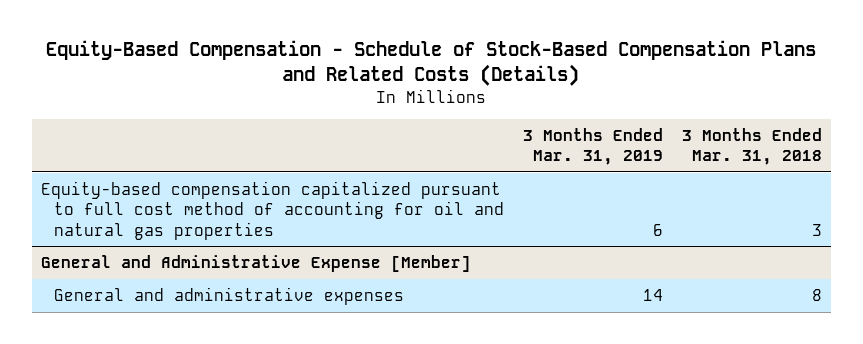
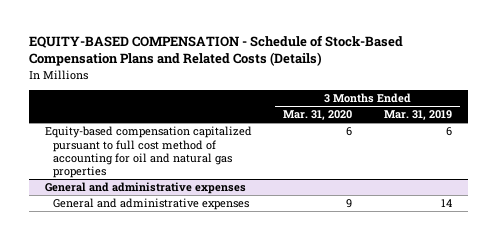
- Equity-Based Compensation - Schedule of Stock-Based Compensation Plans and Related Costs (Details)
+ EQUITY-BASED COMPENSATION - Schedule of Stock-Based Compensation Plans and Related Costs (Details)
- | 3 Months Ended Mar. 31, 2019 | 3 Months Ended Mar. 31, 2018
+ | 3 Months Ended Mar. 31, 2020 | 3 Months Ended Mar. 31, 2019
- General and Administrative Expense [Member]
+ General and administrative expenses

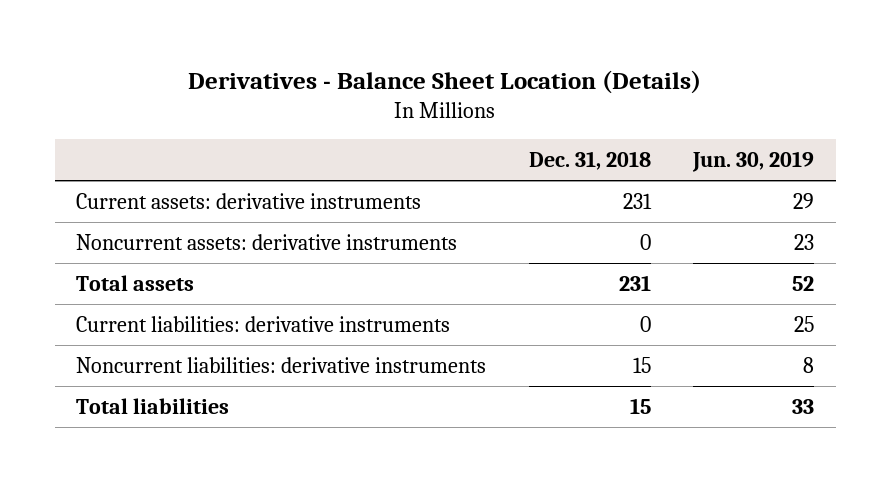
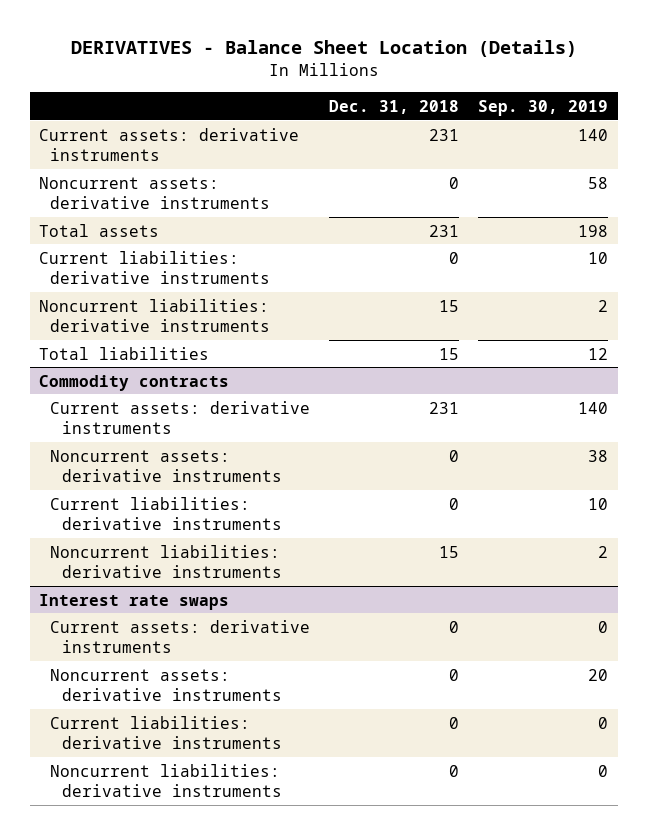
- Derivatives - Balance Sheet Location (Details)
+ DERIVATIVES - Balance Sheet Location (Details)
- | Dec. 31, 2018 | Jun. 30, 2019
+ | Dec. 31, 2018 | Sep. 30, 2019
+ Commodity contracts
+ Current assets: derivative instruments | 231 | 140
+ Noncurrent assets: derivative instruments | 0 | 38
+ Current liabilities: derivative instruments | 0 | 10
+ Noncurrent liabilities: derivative instruments | 15 | 2
+ Interest rate swaps
+ Current assets: derivative instruments | 0 | 0
+ Noncurrent assets: derivative instruments | 0 | 20
+ Current liabilities: derivative instruments | 0 | 0
+ Noncurrent liabilities: derivative instruments | 0 | 0

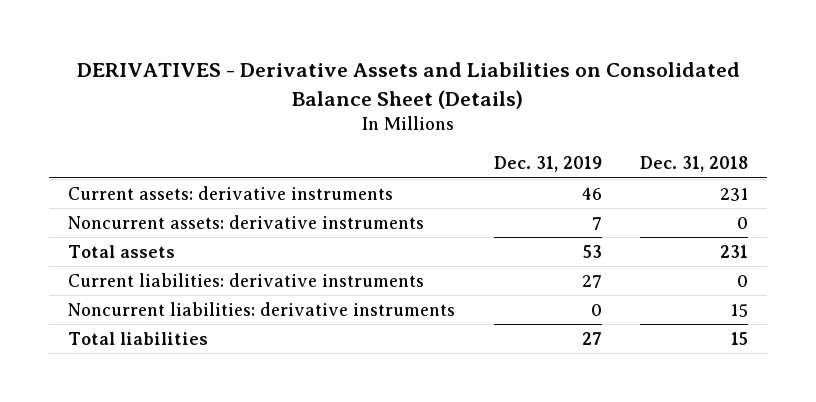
- DERIVATIVES - Balance Sheet Location (Details)
+ DERIVATIVES - Derivative Assets and Liabilities on Consolidated Balance Sheet (Details)
- | Dec. 31, 2018 | Sep. 30, 2019
+ | Dec. 31, 2019 | Dec. 31, 2018
- Commodity contracts
- Current assets: derivative instruments | 231 | 140
- Noncurrent assets: derivative instruments | 0 | 38
- Current liabilities: derivative instruments | 0 | 10
- Noncurrent liabilities: derivative instruments | 15 | 2
- Interest rate swaps
- Current assets: derivative instruments | 0 | 0
- Noncurrent assets: derivative instruments | 0 | 20
- Current liabilities: derivative instruments | 0 | 0
- Noncurrent liabilities: derivative instruments | 0 | 0

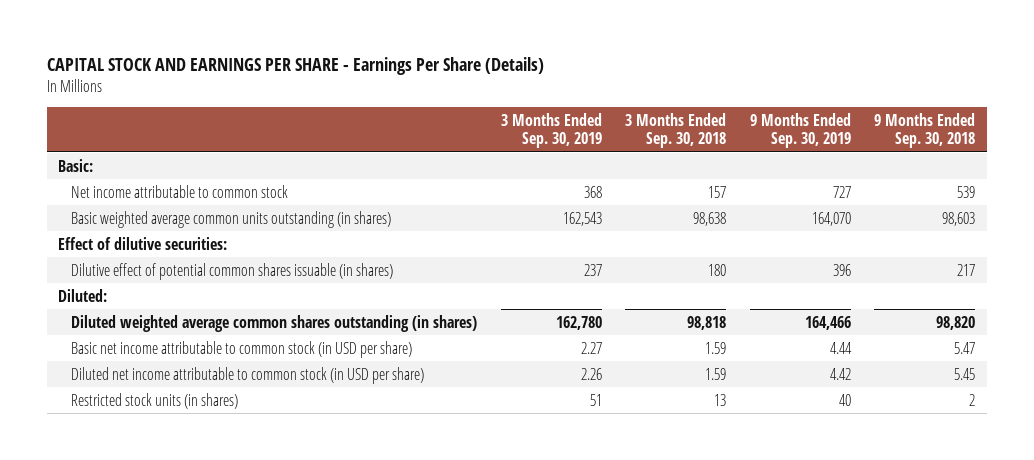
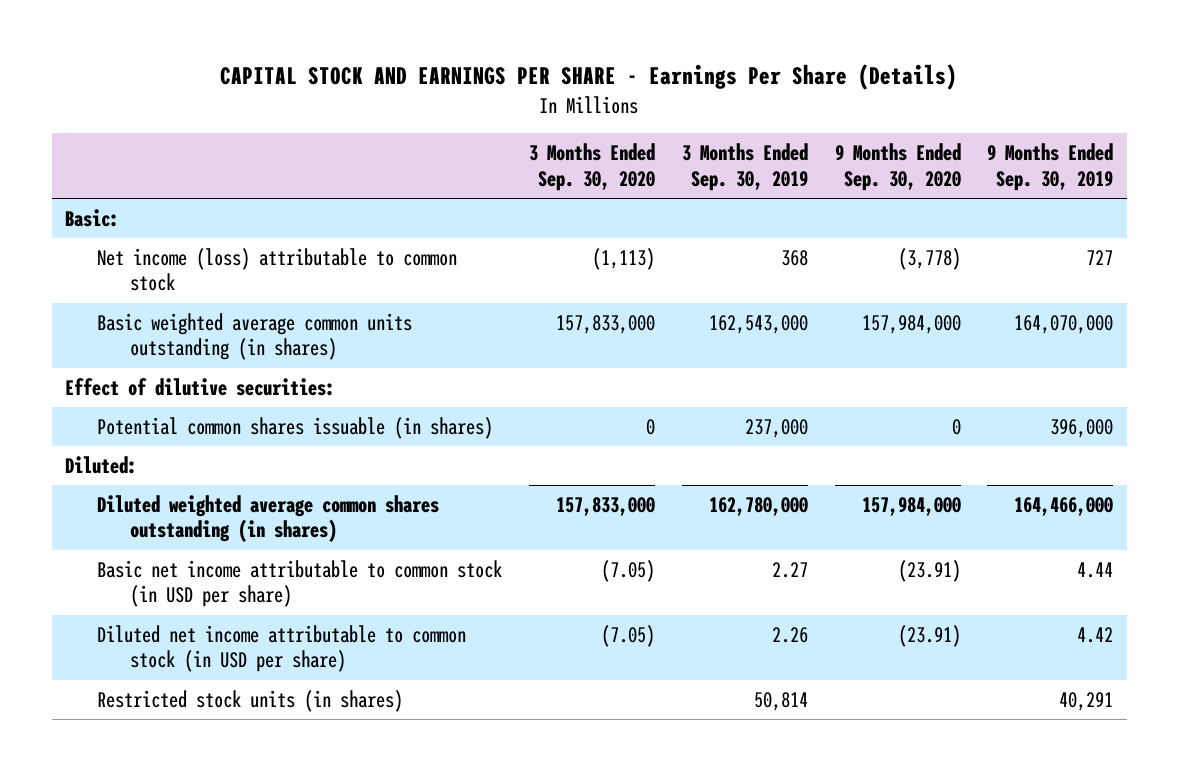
- | 3 Months Ended Sep. 30, 2019 | 3 Months Ended Sep. 30, 2018 | 9 Months Ended Sep. 30, 2019 | 9 Months Ended Sep. 30, 2018
+ | 3 Months Ended Sep. 30, 2020 | 3 Months Ended Sep. 30, 2019 | 9 Months Ended Sep. 30, 2020 | 9 Months Ended Sep. 30, 2019
- Net income attributable to common stock | 368 | 157 | 727 | 539
- Basic weighted average common units outstanding (in shares) | 162,543 | 98,638 | 164,070 | 98,603
+ Net income (loss) attributable to common stock | (1,113) | 368 | (3,778) | 727
+ Basic weighted average common units outstanding (in shares) | 157,833,000 | 162,543,000 | 157,984,000 | 164,070,000
- Dilutive effect of potential common shares issuable (in shares) | 237 | 180 | 396 | 217
+ Potential common shares issuable (in shares) | 0 | 237,000 | 0 | 396,000
- Diluted weighted average common shares outstanding (in shares) | 162,780 | 98,818 | 164,466 | 98,820
+ Diluted weighted average common shares outstanding (in shares) | 157,833,000 | 162,780,000 | 157,984,000 | 164,466,000
- Restricted stock units (in shares) | 51 | 13 | 40 | 2
+ Restricted stock units (in shares) | | 50,814 | | 40,291

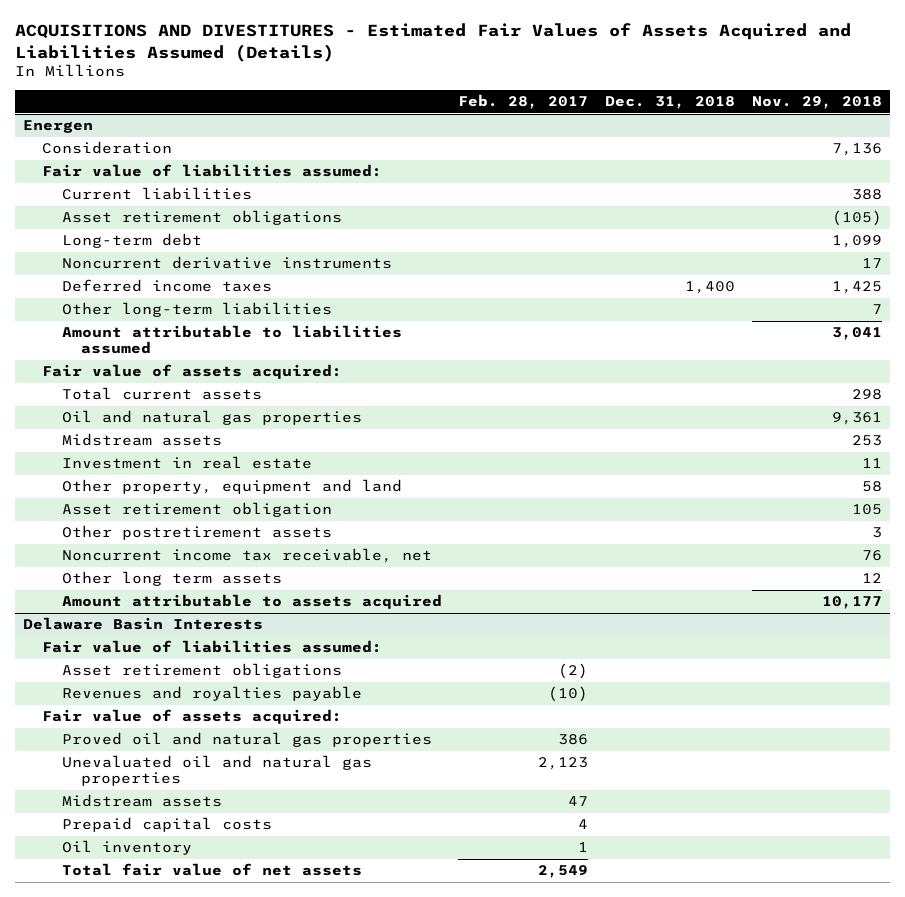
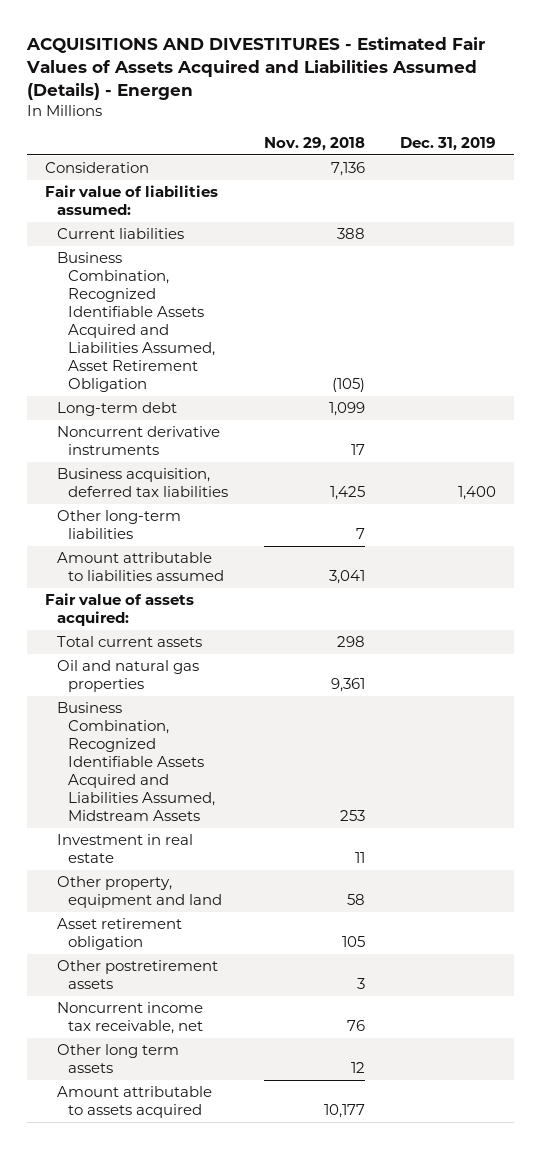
- ACQUISITIONS AND DIVESTITURES - Estimated Fair Values of Assets Acquired and Liabilities Assumed (Details)
+ ACQUISITIONS AND DIVESTITURES - Estimated Fair Values of Assets Acquired and Liabilities Assumed (Details) - Energen
- | Feb. 28, 2017 | Dec. 31, 2018 | Nov. 29, 2018
+ | Nov. 29, 2018 | Dec. 31, 2019
- Energen
- Asset retirement obligations | | | (105)
+ Business Combination, Recognized Identifiable Assets Acquired and Liabilities Assumed, Asset Retirement Obligation | (105) |
- Deferred income taxes | | 1,400 | 1,425
+ Business acquisition, deferred tax liabilities | 1,425 | 1,400
- Midstream assets | | | 253
+ Business Combination, Recognized Identifiable Assets Acquired and Liabilities Assumed, Midstream Assets | 253 |
- Delaware Basin Interests
- Fair value of liabilities assumed:
- Asset retirement obligations | (2) | |
- Revenues and royalties payable | (10) | |
- Fair value of assets acquired:
- Proved oil and natural gas properties | 386 | |
- Unevaluated oil and natural gas properties | 2,123 | |
- Midstream assets | 47 | |
- Prepaid capital costs | 4 | |
- Oil inventory | 1 | |
- Total fair value of net assets | 2,549 | |

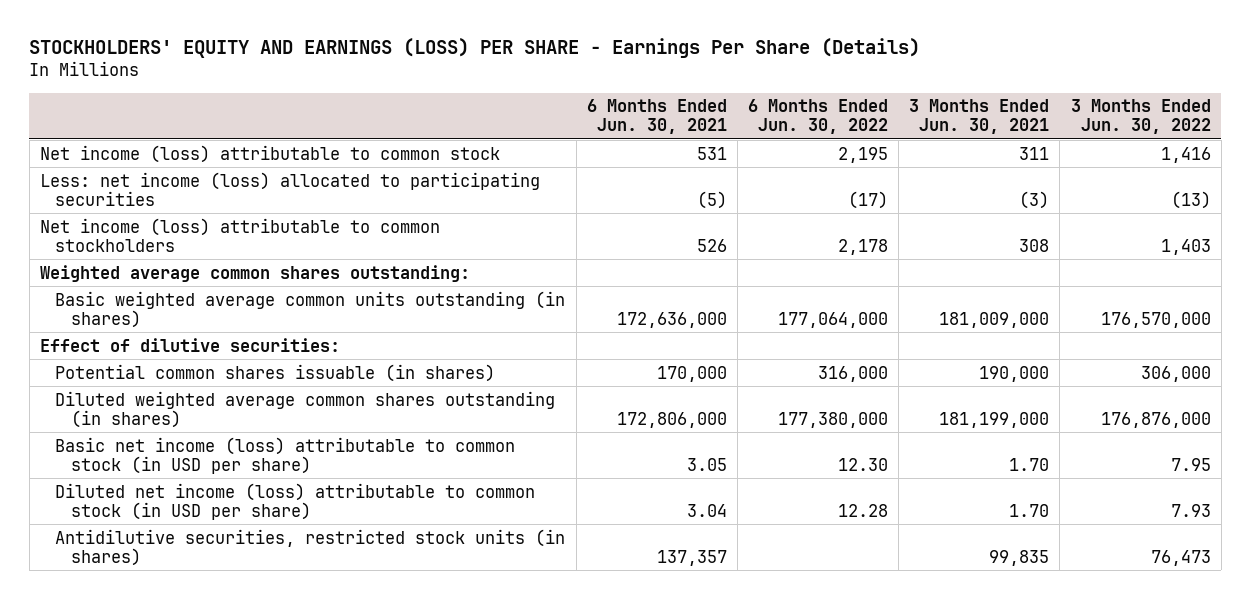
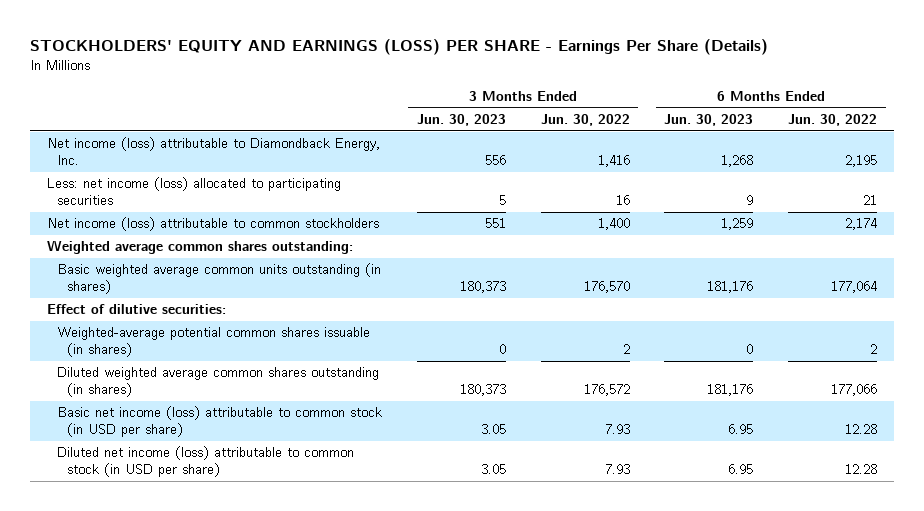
- | 6 Months Ended Jun. 30, 2021 | 6 Months Ended Jun. 30, 2022 | 3 Months Ended Jun. 30, 2021 | 3 Months Ended Jun. 30, 2022
+ | 3 Months Ended Jun. 30, 2023 | 3 Months Ended Jun. 30, 2022 | 6 Months Ended Jun. 30, 2023 | 6 Months Ended Jun. 30, 2022
- Net income (loss) attributable to common stock | 531 | 2,195 | 311 | 1,416
- Less: net income (loss) allocated to participating securities | (5) | (17) | (3) | (13)
- Net income (loss) attributable to common stockholders | 526 | 2,178 | 308 | 1,403
+ Net income (loss) attributable to Diamondback Energy, Inc. | 556 | 1,416 | 1,268 | 2,195
+ Less: net income (loss) allocated to participating securities | 5 | 16 | 9 | 21
+ Net income (loss) attributable to common stockholders | 551 | 1,400 | 1,259 | 2,174
- Basic weighted average common units outstanding (in shares) | 172,636,000 | 177,064,000 | 181,009,000 | 176,570,000
+ Basic weighted average common units outstanding (in shares) | 180,373 | 176,570 | 181,176 | 177,064
- Potential common shares issuable (in shares) | 170,000 | 316,000 | 190,000 | 306,000
- Diluted weighted average common shares outstanding (in shares) | 172,806,000 | 177,380,000 | 181,199,000 | 176,876,000
- Basic net income (loss) attributable to common stock (in USD per share) | 3.05 | 12.30 | 1.70 | 7.95
+ Weighted-average potential common shares issuable (in shares) | 0 | 2 | 0 | 2
+ Diluted weighted average common shares outstanding (in shares) | 180,373 | 176,572 | 181,176 | 177,066
+ Basic net income (loss) attributable to common stock (in USD per share) | 3.05 | 7.93 | 6.95 | 12.28
- Antidilutive securities, restricted stock units (in shares) | 137,357 | | 99,835 | 76,473

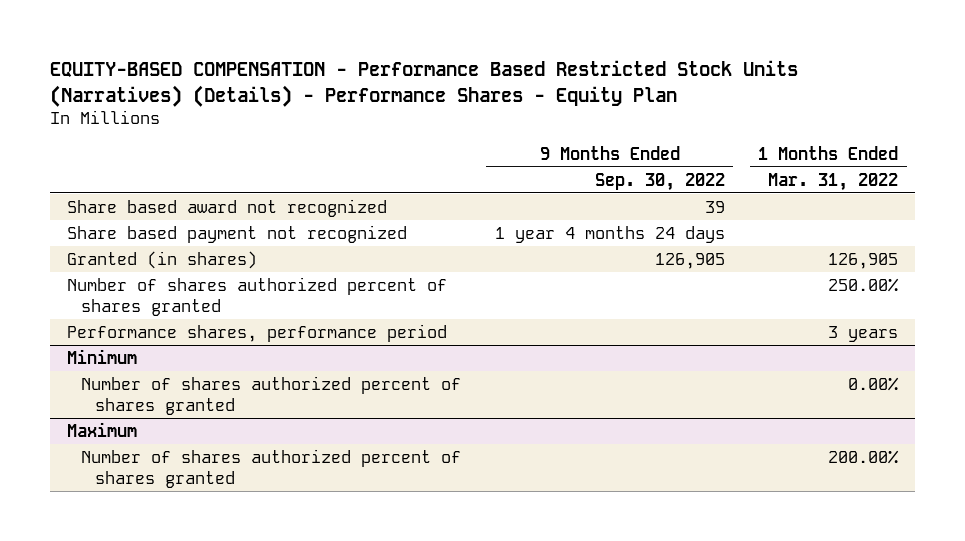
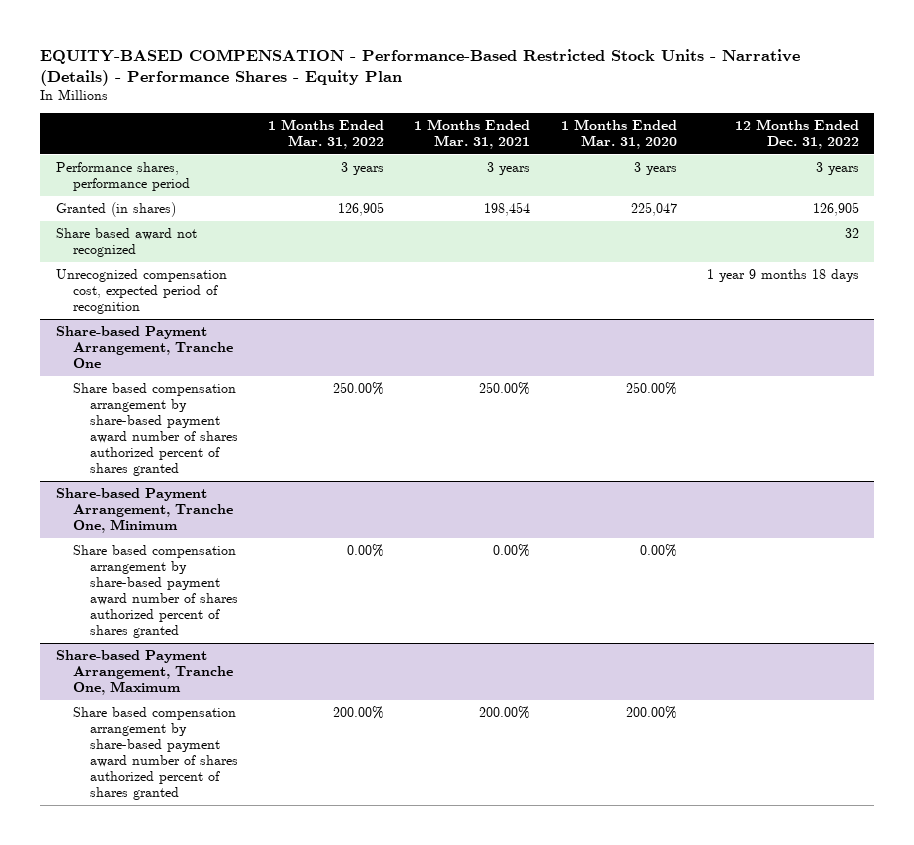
- EQUITY-BASED COMPENSATION - Performance Based Restricted Stock Units (Narratives) (Details) - Performance Shares - Equity Plan
+ EQUITY-BASED COMPENSATION - Performance-Based Restricted Stock Units - Narrative (Details) - Performance Shares - Equity Plan
- | 9 Months Ended Sep. 30, 2022 | 1 Months Ended Mar. 31, 2022
+ | 1 Months Ended Mar. 31, 2022 | 1 Months Ended Mar. 31, 2021 | 1 Months Ended Mar. 31, 2020 | 12 Months Ended Dec. 31, 2022
- Share based payment not recognized | 1 year 4 months 24 days |
- Number of shares authorized percent of shares granted | | 250.00%
- Minimum
- Number of shares authorized percent of shares granted | | 0.00%
- Maximum
- Number of shares authorized percent of shares granted | | 200.00%
moved down: Granted (in shares) | 126,905 | 198,454 | 225,047 | 126,905
moved down: Share based award not recognized | | | | 32
+ Unrecognized compensation cost, expected period of recognition | | | | 1 year 9 months 18 days
+ Share-based Payment Arrangement, Tranche One
+ Share based compensation arrangement by share-based payment award number of shares authorized percent of shares granted | 250.00% | 250.00% | 250.00% |
+ Share-based Payment Arrangement, Tranche One, Minimum
+ Share based compensation arrangement by share-based payment award number of shares authorized percent of shares granted | 0.00% | 0.00% | 0.00% |
+ Share-based Payment Arrangement, Tranche One, Maximum
+ Share based compensation arrangement by share-based payment award number of shares authorized percent of shares granted | 200.00% | 200.00% | 200.00% |

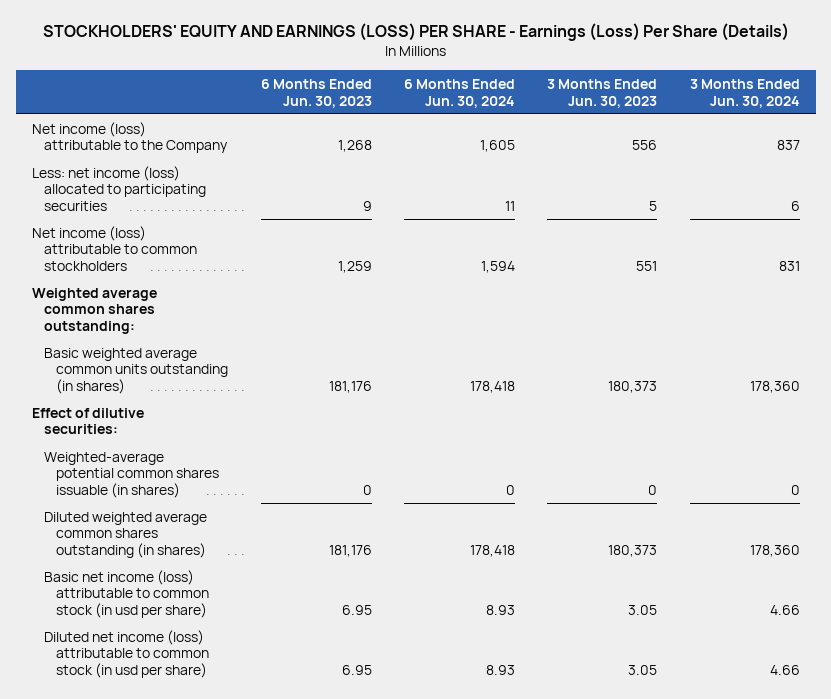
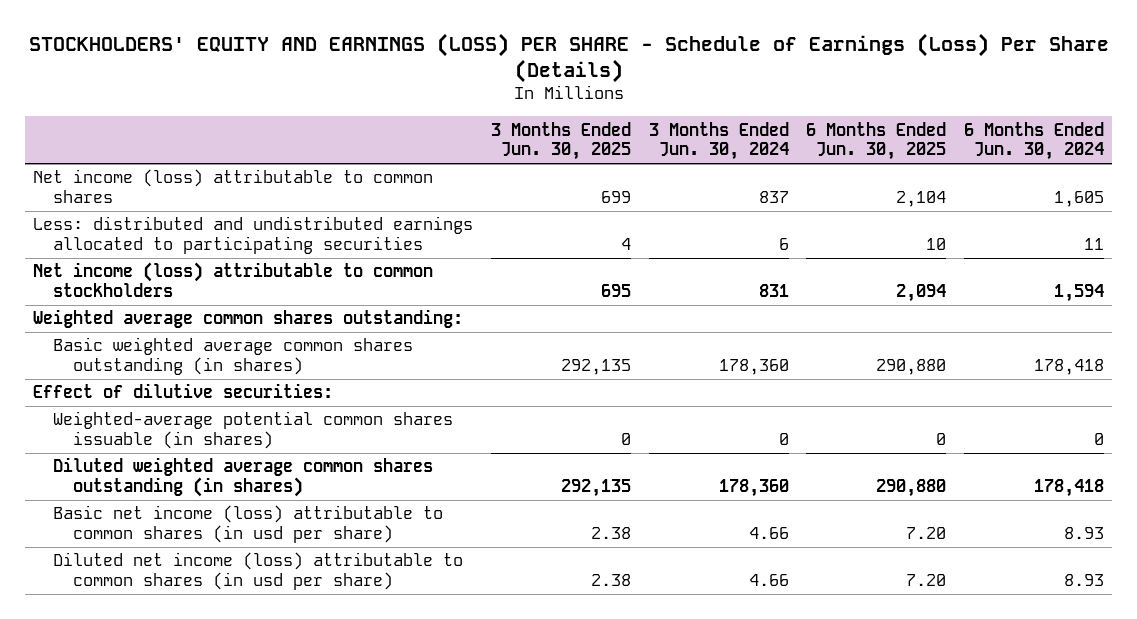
- STOCKHOLDERS' EQUITY AND EARNINGS (LOSS) PER SHARE - Earnings (Loss) Per Share (Details)
+ STOCKHOLDERS' EQUITY AND EARNINGS (LOSS) PER SHARE - Schedule of Earnings (Loss) Per Share (Details)
- | 6 Months Ended Jun. 30, 2023 | 6 Months Ended Jun. 30, 2024 | 3 Months Ended Jun. 30, 2023 | 3 Months Ended Jun. 30, 2024
+ | 3 Months Ended Jun. 30, 2025 | 3 Months Ended Jun. 30, 2024 | 6 Months Ended Jun. 30, 2025 | 6 Months Ended Jun. 30, 2024
- Net income (loss) attributable to the Company | 1,268 | 1,605 | 556 | 837
- Less: net income (loss) allocated to participating securities | 9 | 11 | 5 | 6
+ Net income (loss) attributable to common shares | 699 | 837 | 2,104 | 1,605
+ Less: distributed and undistributed earnings allocated to participating securities | 4 | 6 | 10 | 11
- Basic weighted average common units outstanding (in shares) | 181,176 | 178,418 | 180,373 | 178,360
+ Basic weighted average common shares outstanding (in shares) | 292,135 | 178,360 | 290,880 | 178,418
- Basic net income (loss) attributable to common stock (in usd per share) | 6.95 | 8.93 | 3.05 | 4.66
- Diluted net income (loss) attributable to common stock (in usd per share) | 6.95 | 8.93 | 3.05 | 4.66
+ Basic net income (loss) attributable to common shares (in usd per share) | 2.38 | 4.66 | 7.20 | 8.93
+ Diluted net income (loss) attributable to common shares (in usd per share) | 2.38 | 4.66 | 7.20 | 8.93

